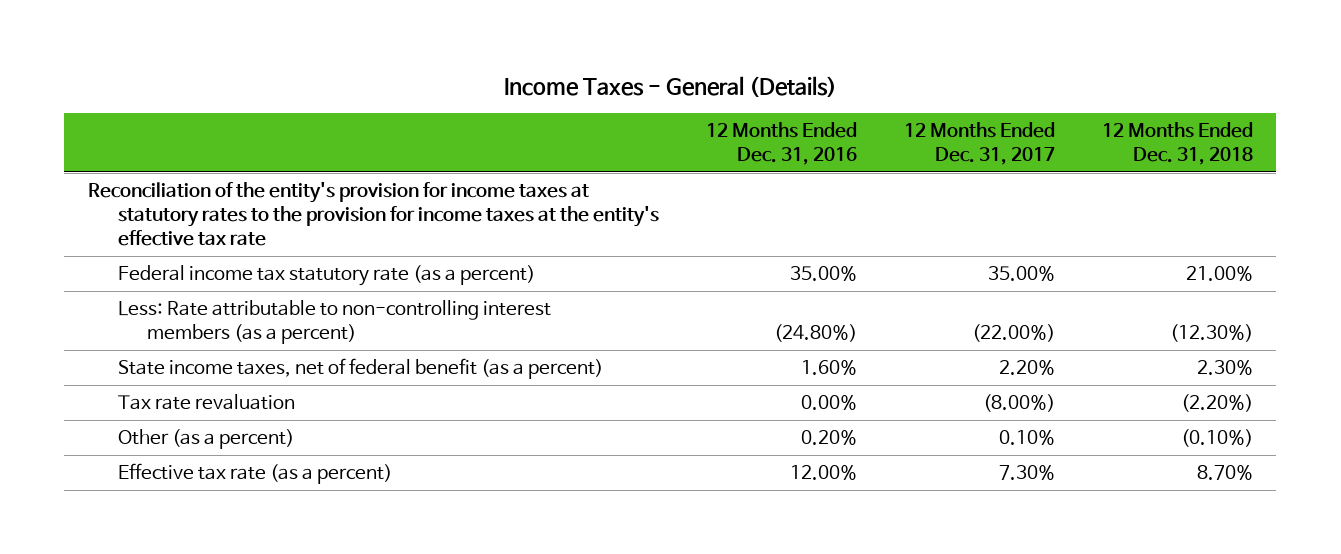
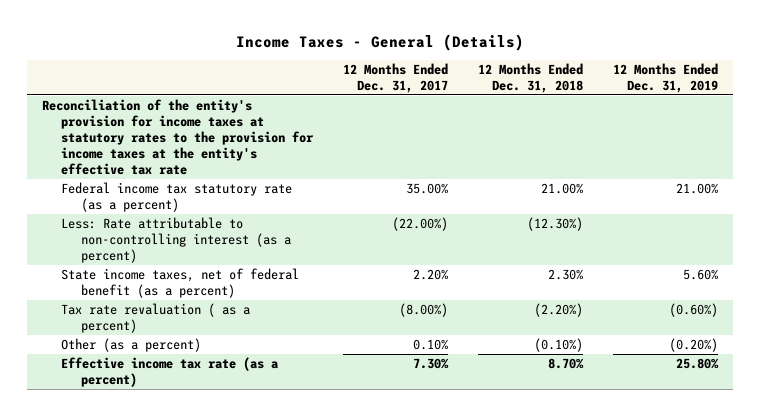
- | 12 Months Ended Dec. 31, 2016 | 12 Months Ended Dec. 31, 2017 | 12 Months Ended Dec. 31, 2018
+ | 12 Months Ended Dec. 31, 2017 | 12 Months Ended Dec. 31, 2018 | 12 Months Ended Dec. 31, 2019
- Less: Rate attributable to non-controlling interest members (as a percent) | (24.80%) | (22.00%) | (12.30%)
+ Less: Rate attributable to non-controlling interest (as a percent) | (22.00%) | (12.30%) |
- Tax rate revaluation | 0.00% | (8.00%) | (2.20%)
+ Tax rate revaluation ( as a percent) | (8.00%) | (2.20%) | (0.60%)
- Effective tax rate (as a percent) | 12.00% | 7.30% | 8.70%
+ Effective income tax rate (as a percent) | 7.30% | 8.70% | 25.80%

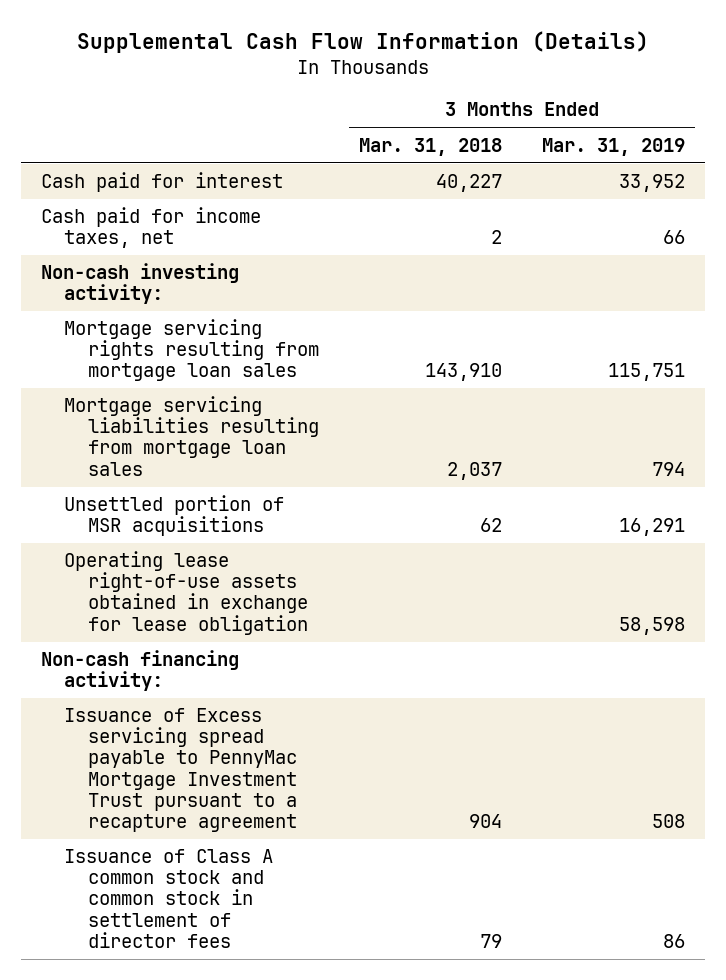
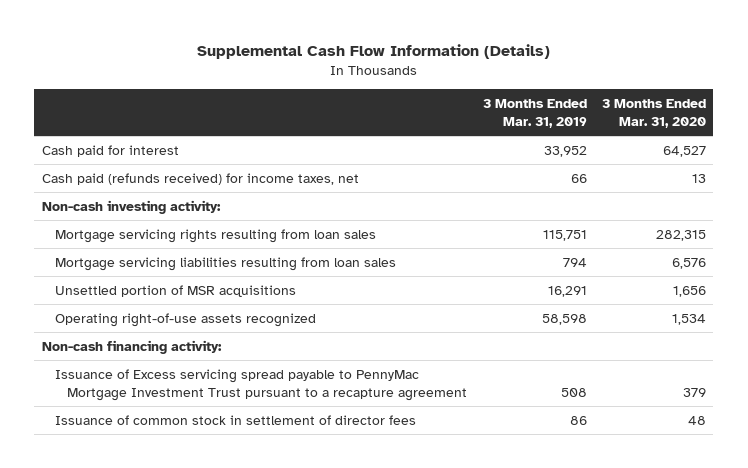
- | 3 Months Ended Mar. 31, 2018 | 3 Months Ended Mar. 31, 2019
+ | 3 Months Ended Mar. 31, 2019 | 3 Months Ended Mar. 31, 2020
- Cash paid for income taxes, net | 2 | 66
+ Cash paid (refunds received) for income taxes, net | 66 | 13
- Mortgage servicing rights resulting from mortgage loan sales | 143,910 | 115,751
- Mortgage servicing liabilities resulting from mortgage loan sales | 2,037 | 794
+ Mortgage servicing rights resulting from loan sales | 115,751 | 282,315
+ Mortgage servicing liabilities resulting from loan sales | 794 | 6,576
- Operating lease right-of-use assets obtained in exchange for lease obligation | | 58,598
+ Operating right-of-use assets recognized | 58,598 | 1,534
- Issuance of Class A common stock and common stock in settlement of director fees | 79 | 86
+ Issuance of common stock in settlement of director fees | 86 | 48

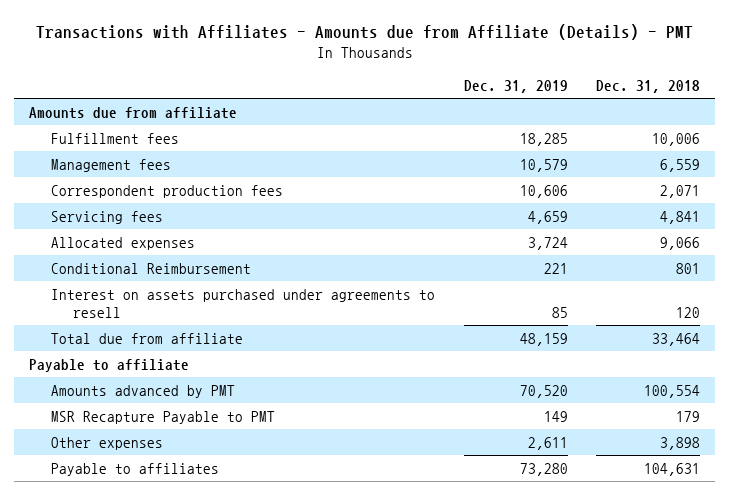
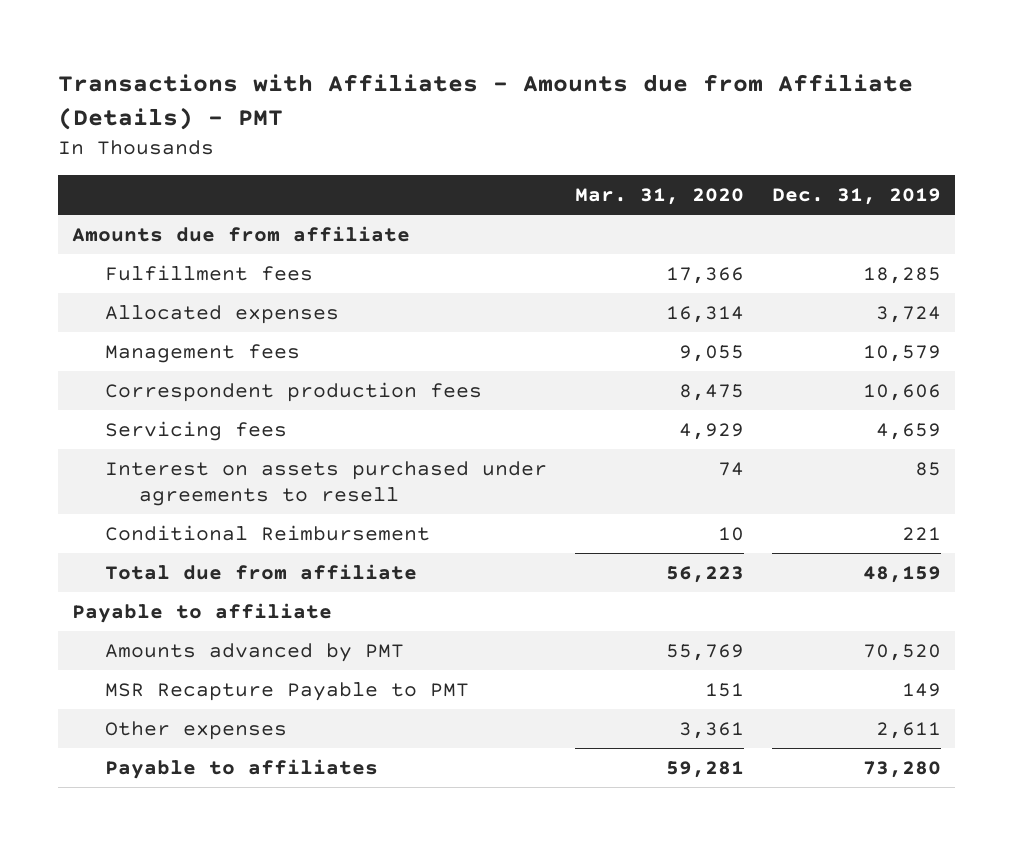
- | Dec. 31, 2019 | Dec. 31, 2018
+ | Mar. 31, 2020 | Dec. 31, 2019
moved up: Allocated expenses | 16,314 | 3,724
moved down: Conditional Reimbursement | 10 | 221

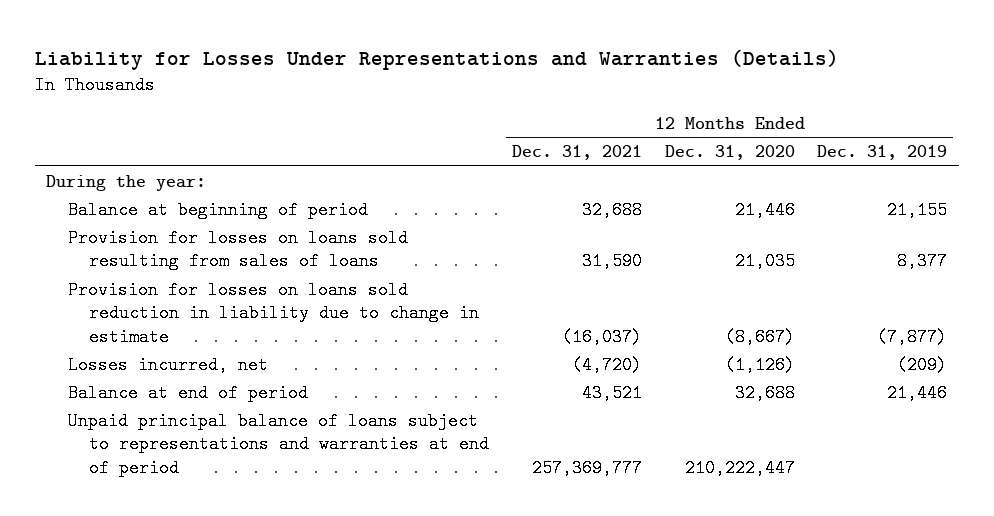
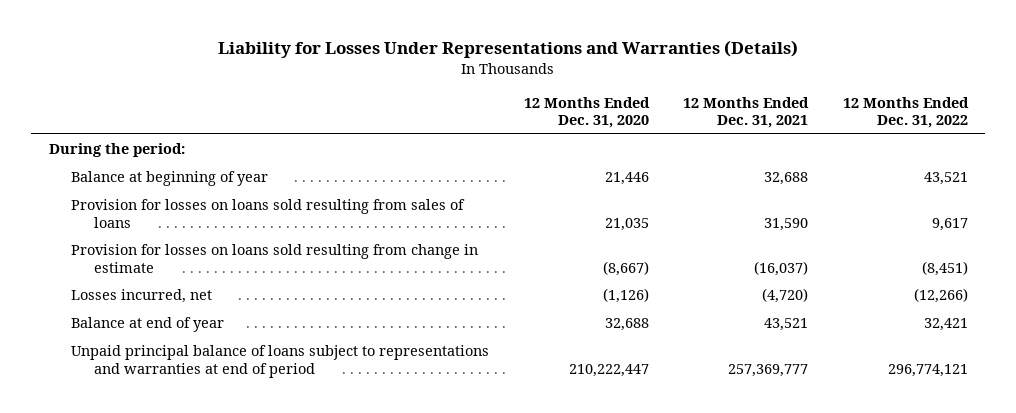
- | 12 Months Ended Dec. 31, 2021 | 12 Months Ended Dec. 31, 2020 | 12 Months Ended Dec. 31, 2019
+ | 12 Months Ended Dec. 31, 2020 | 12 Months Ended Dec. 31, 2021 | 12 Months Ended Dec. 31, 2022
- During the year:
- Balance at beginning of period | 32,688 | 21,446 | 21,155
+ During the period:
+ Balance at beginning of year | 21,446 | 32,688 | 43,521
- Provision for losses on loans sold reduction in liability due to change in estimate | (16,037) | (8,667) | (7,877)
+ Provision for losses on loans sold resulting from change in estimate | (8,667) | (16,037) | (8,451)
- Balance at end of period | 43,521 | 32,688 | 21,446
+ Balance at end of year | 32,688 | 43,521 | 32,421

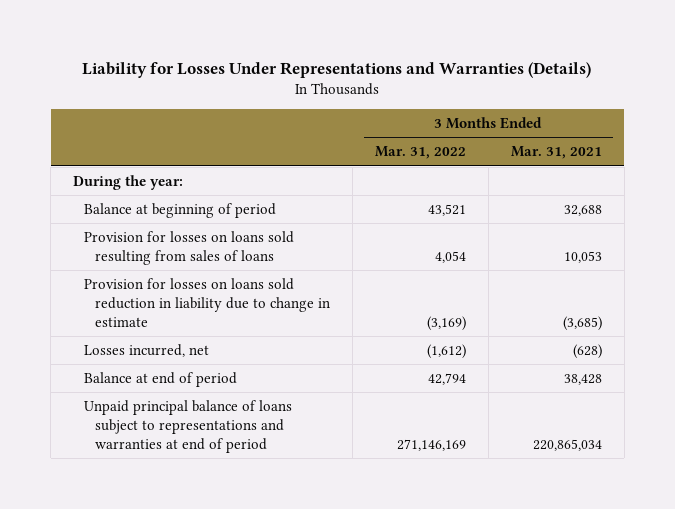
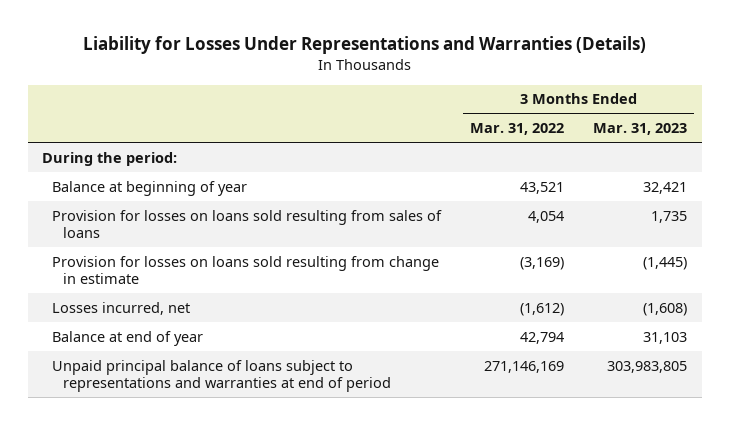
- | 3 Months Ended Mar. 31, 2022 | 3 Months Ended Mar. 31, 2021
+ | 3 Months Ended Mar. 31, 2022 | 3 Months Ended Mar. 31, 2023
- During the year:
- Balance at beginning of period | 43,521 | 32,688
+ During the period:
+ Balance at beginning of year | 43,521 | 32,421
- Provision for losses on loans sold reduction in liability due to change in estimate | (3,169) | (3,685)
+ Provision for losses on loans sold resulting from change in estimate | (3,169) | (1,445)
- Balance at end of period | 42,794 | 38,428
+ Balance at end of year | 42,794 | 31,103

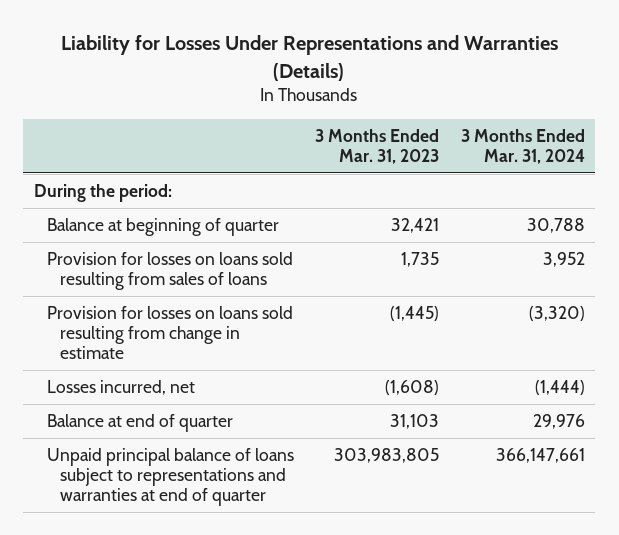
- | 3 Months Ended Mar. 31, 2022 | 3 Months Ended Mar. 31, 2023
+ | 3 Months Ended Mar. 31, 2023 | 3 Months Ended Mar. 31, 2024
- Balance at beginning of year | 43,521 | 32,421
+ Balance at beginning of quarter | 32,421 | 30,788
- Balance at end of year | 42,794 | 31,103
- Unpaid principal balance of loans subject to representations and warranties at end of period | 271,146,169 | 303,983,805
+ Balance at end of quarter | 31,103 | 29,976
+ Unpaid principal balance of loans subject to representations and warranties at end of quarter | 303,983,805 | 366,147,661

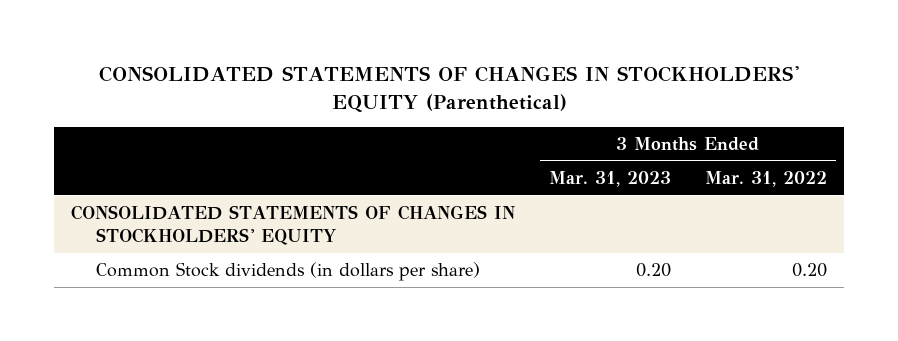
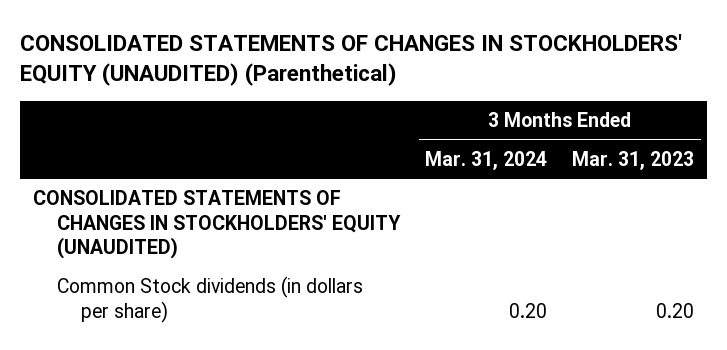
- CONSOLIDATED STATEMENTS OF CHANGES IN STOCKHOLDERS' EQUITY (Parenthetical)
+ CONSOLIDATED STATEMENTS OF CHANGES IN STOCKHOLDERS' EQUITY (UNAUDITED) (Parenthetical)
- | 3 Months Ended Mar. 31, 2023 | 3 Months Ended Mar. 31, 2022
+ | 3 Months Ended Mar. 31, 2024 | 3 Months Ended Mar. 31, 2023
- CONSOLIDATED STATEMENTS OF CHANGES IN STOCKHOLDERS' EQUITY
+ CONSOLIDATED STATEMENTS OF CHANGES IN STOCKHOLDERS' EQUITY (UNAUDITED)

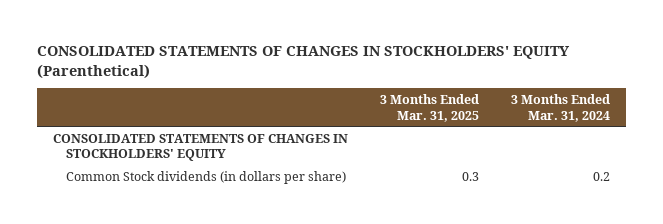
- CONSOLIDATED STATEMENTS OF CHANGES IN STOCKHOLDERS' EQUITY (UNAUDITED) (Parenthetical)
+ CONSOLIDATED STATEMENTS OF CHANGES IN STOCKHOLDERS' EQUITY (Parenthetical)
- | 3 Months Ended Mar. 31, 2024 | 3 Months Ended Mar. 31, 2023
+ | 3 Months Ended Mar. 31, 2025 | 3 Months Ended Mar. 31, 2024
- CONSOLIDATED STATEMENTS OF CHANGES IN STOCKHOLDERS' EQUITY (UNAUDITED)
- Common Stock dividends (in dollars per share) | 0.20 | 0.20
+ CONSOLIDATED STATEMENTS OF CHANGES IN STOCKHOLDERS' EQUITY
+ Common Stock dividends (in dollars per share) | 0.3 | 0.2

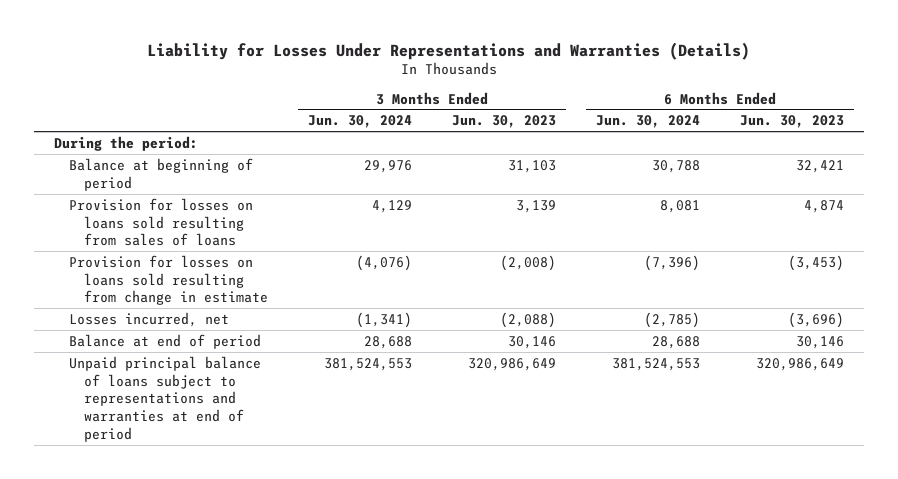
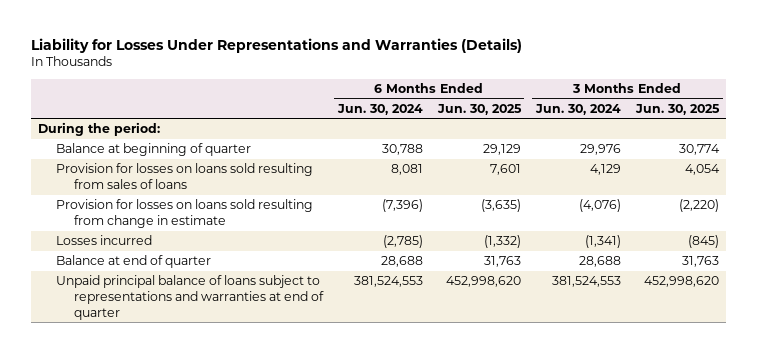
- | 3 Months Ended Jun. 30, 2024 | 3 Months Ended Jun. 30, 2023 | 6 Months Ended Jun. 30, 2024 | 6 Months Ended Jun. 30, 2023
+ | 6 Months Ended Jun. 30, 2024 | 6 Months Ended Jun. 30, 2025 | 3 Months Ended Jun. 30, 2024 | 3 Months Ended Jun. 30, 2025
- Balance at beginning of period | 29,976 | 31,103 | 30,788 | 32,421
+ Balance at beginning of quarter | 30,788 | 29,129 | 29,976 | 30,774
- Losses incurred, net | (1,341) | (2,088) | (2,785) | (3,696)
- Balance at end of period | 28,688 | 30,146 | 28,688 | 30,146
- Unpaid principal balance of loans subject to representations and warranties at end of period | 381,524,553 | 320,986,649 | 381,524,553 | 320,986,649
+ Losses incurred | (2,785) | (1,332) | (1,341) | (845)
+ Balance at end of quarter | 28,688 | 31,763 | 28,688 | 31,763
+ Unpaid principal balance of loans subject to representations and warranties at end of quarter | 381,524,553 | 452,998,620 | 381,524,553 | 452,998,620

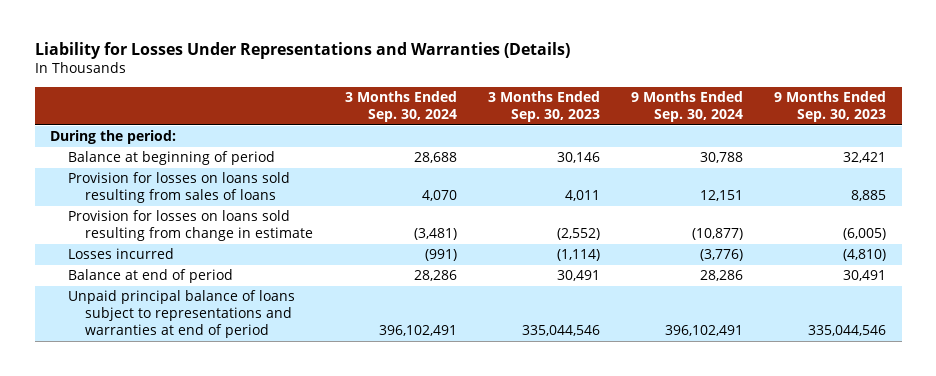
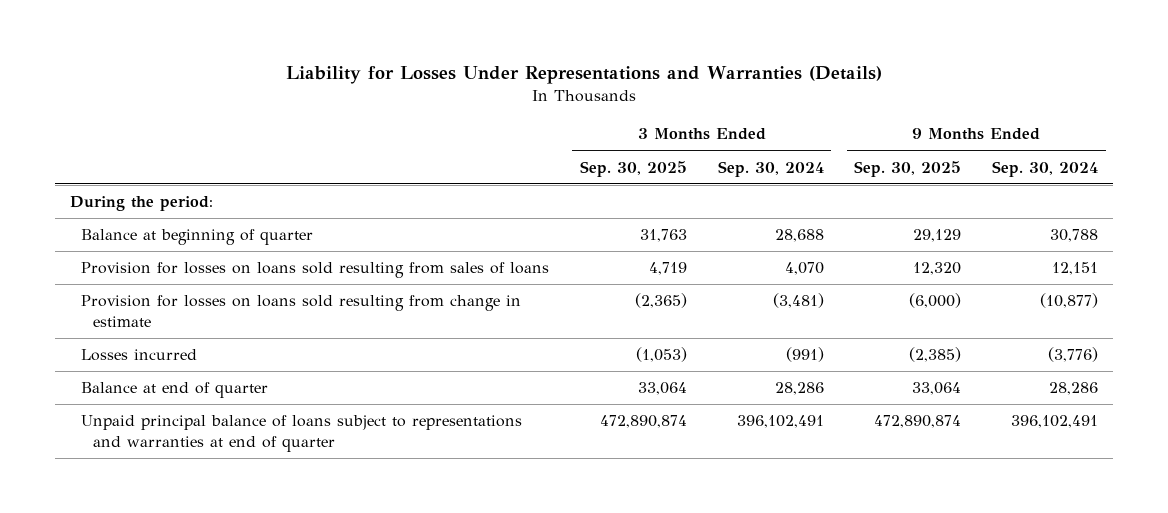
- | 3 Months Ended Sep. 30, 2024 | 3 Months Ended Sep. 30, 2023 | 9 Months Ended Sep. 30, 2024 | 9 Months Ended Sep. 30, 2023
+ | 3 Months Ended Sep. 30, 2025 | 3 Months Ended Sep. 30, 2024 | 9 Months Ended Sep. 30, 2025 | 9 Months Ended Sep. 30, 2024
- Balance at beginning of period | 28,688 | 30,146 | 30,788 | 32,421
+ Balance at beginning of quarter | 31,763 | 28,688 | 29,129 | 30,788
- Balance at end of period | 28,286 | 30,491 | 28,286 | 30,491
- Unpaid principal balance of loans subject to representations and warranties at end of period | 396,102,491 | 335,044,546 | 396,102,491 | 335,044,546
+ Balance at end of quarter | 33,064 | 28,286 | 33,064 | 28,286
+ Unpaid principal balance of loans subject to representations and warranties at end of quarter | 472,890,874 | 396,102,491 | 472,890,874 | 396,102,491

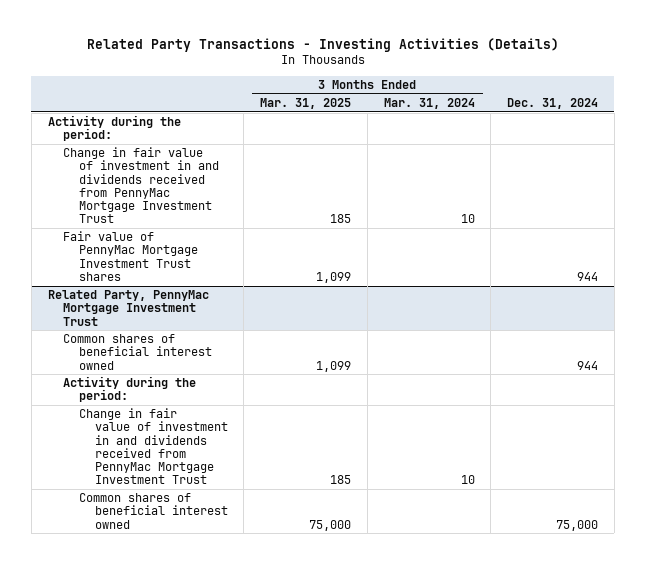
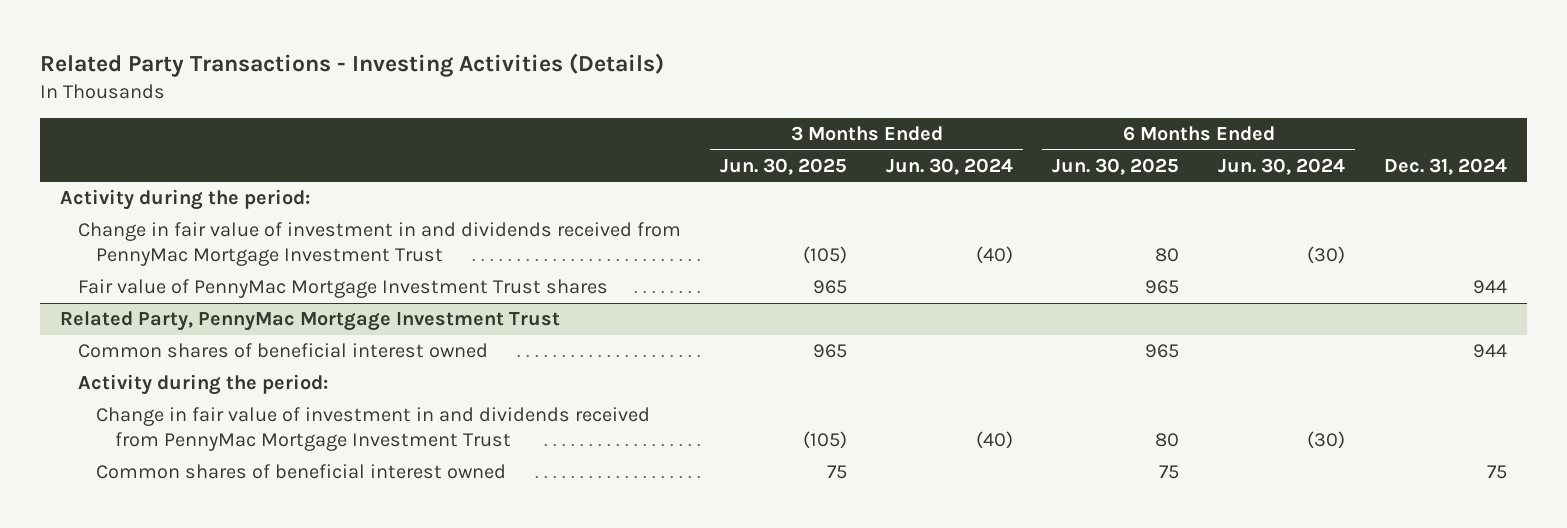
- | 3 Months Ended Mar. 31, 2025 | 3 Months Ended Mar. 31, 2024 | Dec. 31, 2024
+ | 3 Months Ended Jun. 30, 2025 | 3 Months Ended Jun. 30, 2024 | 6 Months Ended Jun. 30, 2025 | 6 Months Ended Jun. 30, 2024 | Dec. 31, 2024
@ Related Party, PennyMac Mortgage Investment Trust
- Common shares of beneficial interest owned | 75,000 | | 75,000
+ Common shares of beneficial interest owned | 75 | | 75 | | 75

